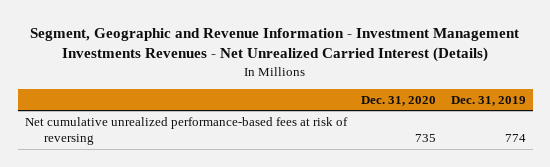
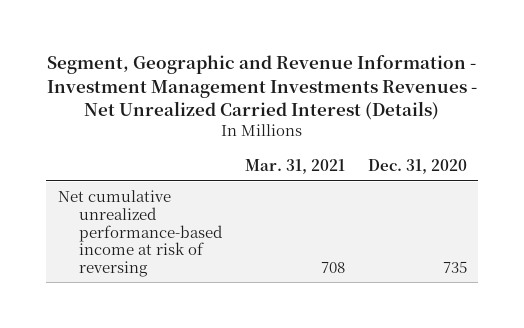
- | Dec. 31, 2020 | Dec. 31, 2019
+ | Mar. 31, 2021 | Dec. 31, 2020
- Net cumulative unrealized performance-based fees at risk of reversing | 735 | 774
+ Net cumulative unrealized performance-based income at risk of reversing | 708 | 735

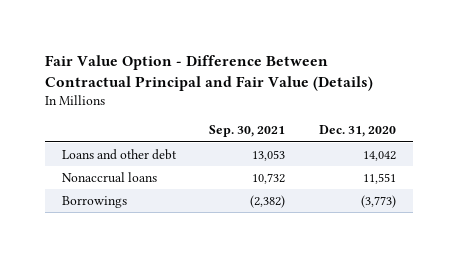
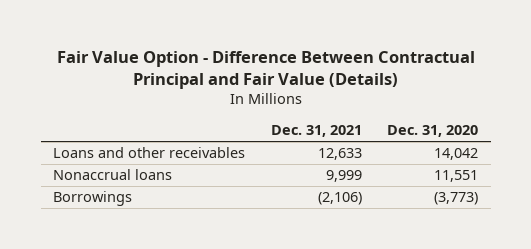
- | Sep. 30, 2021 | Dec. 31, 2020
+ | Dec. 31, 2021 | Dec. 31, 2020
- Loans and other debt | 13,053 | 14,042
+ Loans and other receivables | 12,633 | 14,042

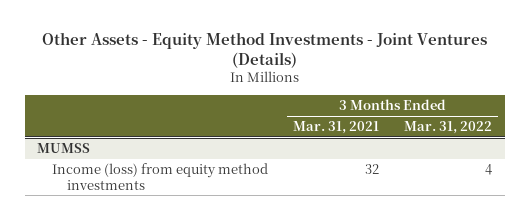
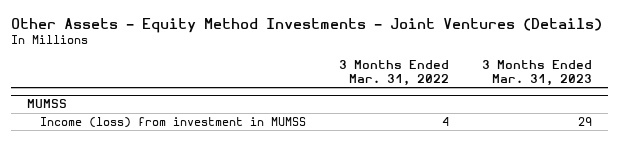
- | 3 Months Ended Mar. 31, 2021 | 3 Months Ended Mar. 31, 2022
+ | 3 Months Ended Mar. 31, 2022 | 3 Months Ended Mar. 31, 2023
@ MUMSS
- Income (loss) from equity method investments | 32 | 4
+ Income (loss) from investment in MUMSS | 4 | 29

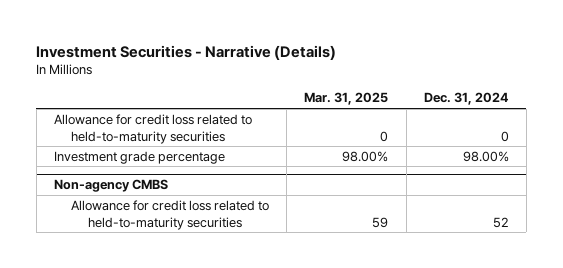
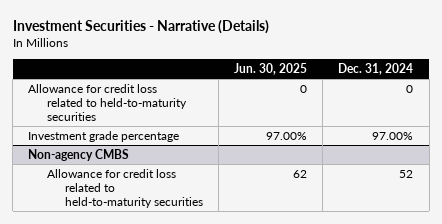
- | Mar. 31, 2025 | Dec. 31, 2024
+ | Jun. 30, 2025 | Dec. 31, 2024
- Investment grade percentage | 98.00% | 98.00%
+ Investment grade percentage | 97.00% | 97.00%

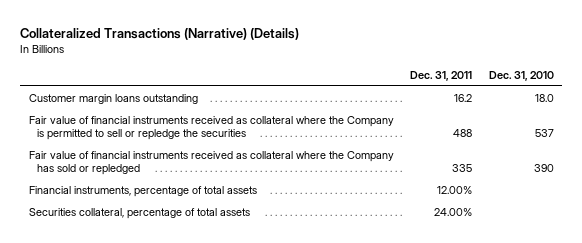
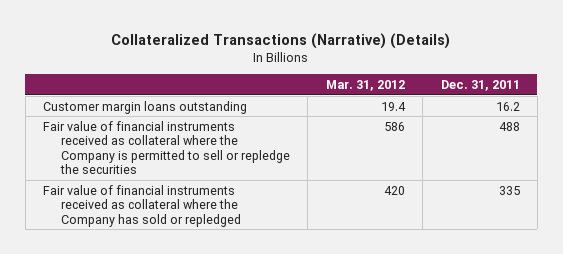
- | Dec. 31, 2011 | Dec. 31, 2010
+ | Mar. 31, 2012 | Dec. 31, 2011
- Financial instruments, percentage of total assets | 12.00% |
- Securities collateral, percentage of total assets | 24.00% |

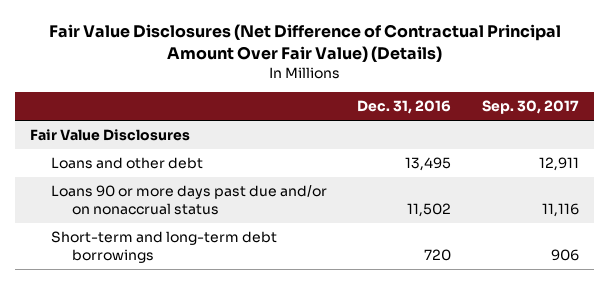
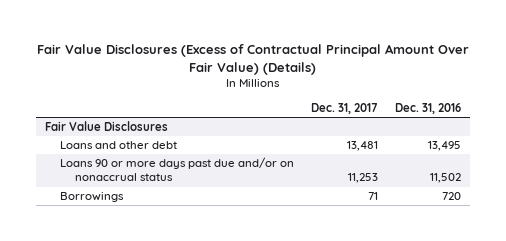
- Fair Value Disclosures (Net Difference of Contractual Principal Amount Over Fair Value) (Details)
+ Fair Value Disclosures (Excess of Contractual Principal Amount Over Fair Value) (Details)
- | Dec. 31, 2016 | Sep. 30, 2017
+ | Dec. 31, 2017 | Dec. 31, 2016
- Short-term and long-term debt borrowings | 720 | 906
+ Borrowings | 71 | 720

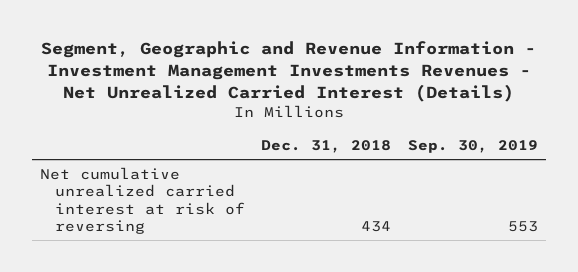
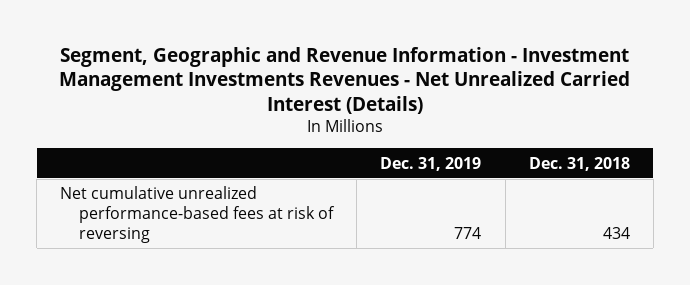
- | Dec. 31, 2018 | Sep. 30, 2019
+ | Dec. 31, 2019 | Dec. 31, 2018
- Net cumulative unrealized carried interest at risk of reversing | 434 | 553
+ Net cumulative unrealized performance-based fees at risk of reversing | 774 | 434

